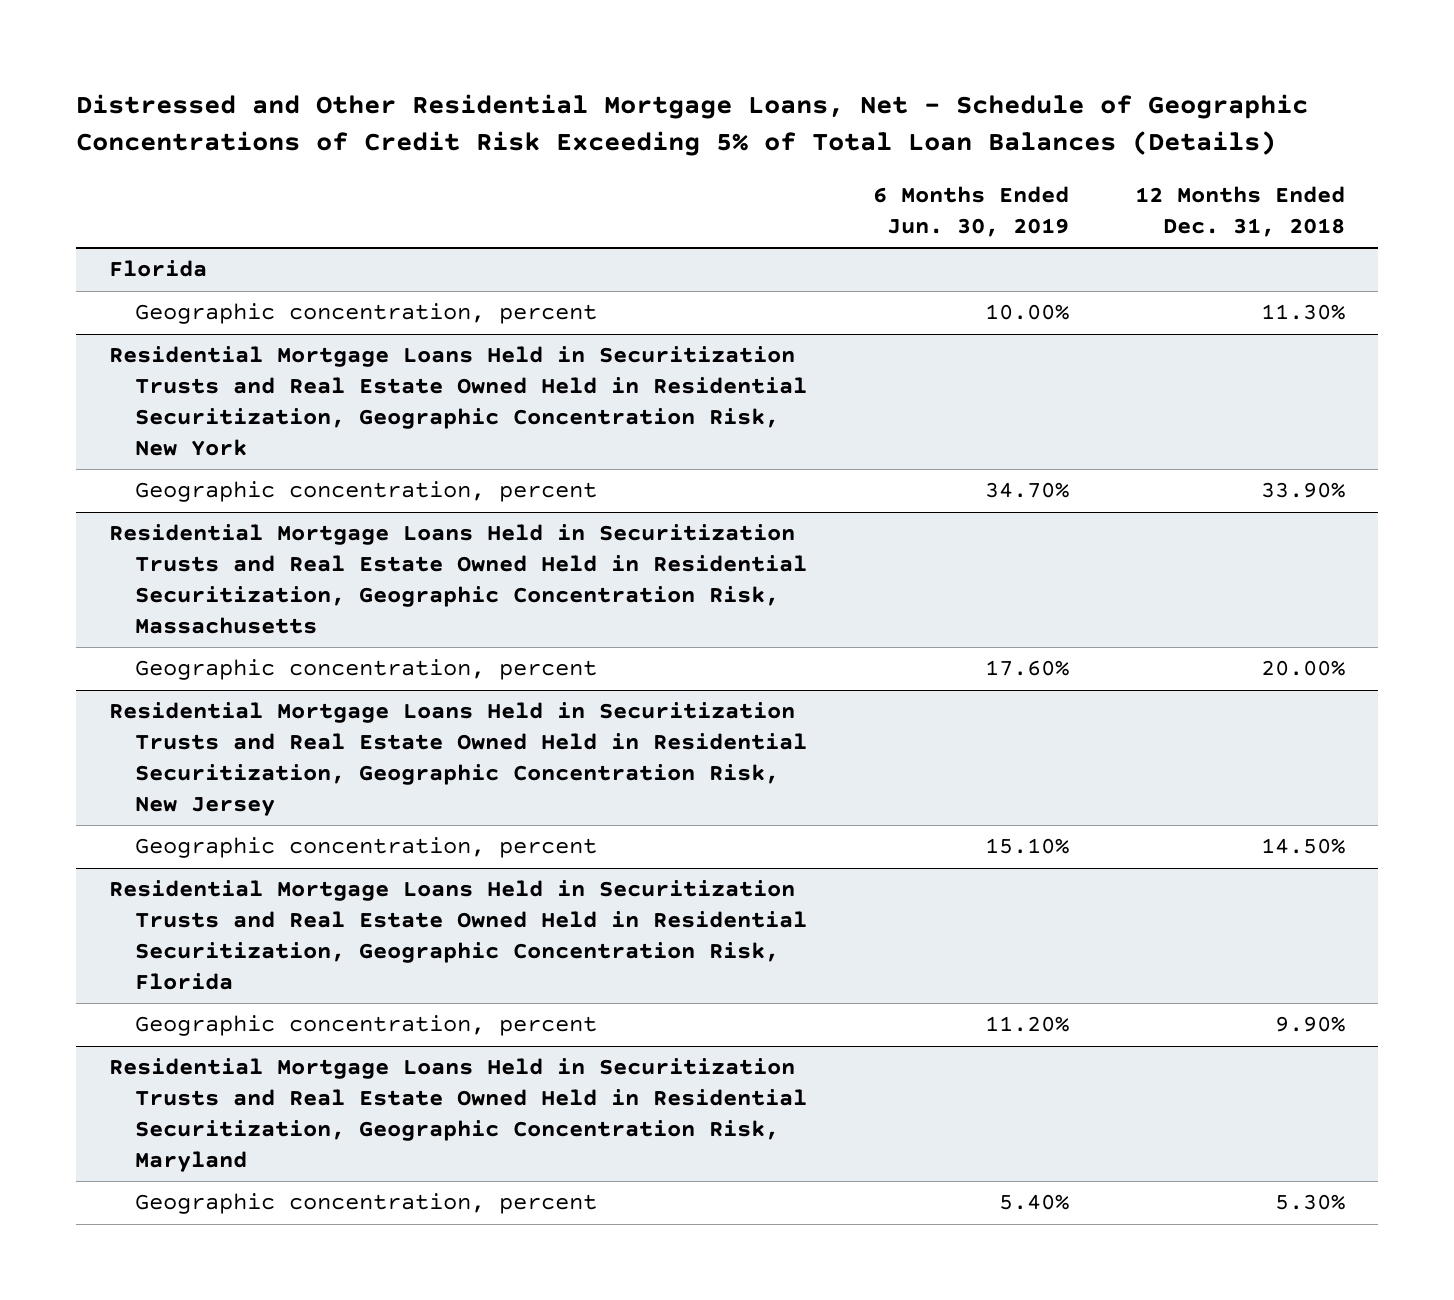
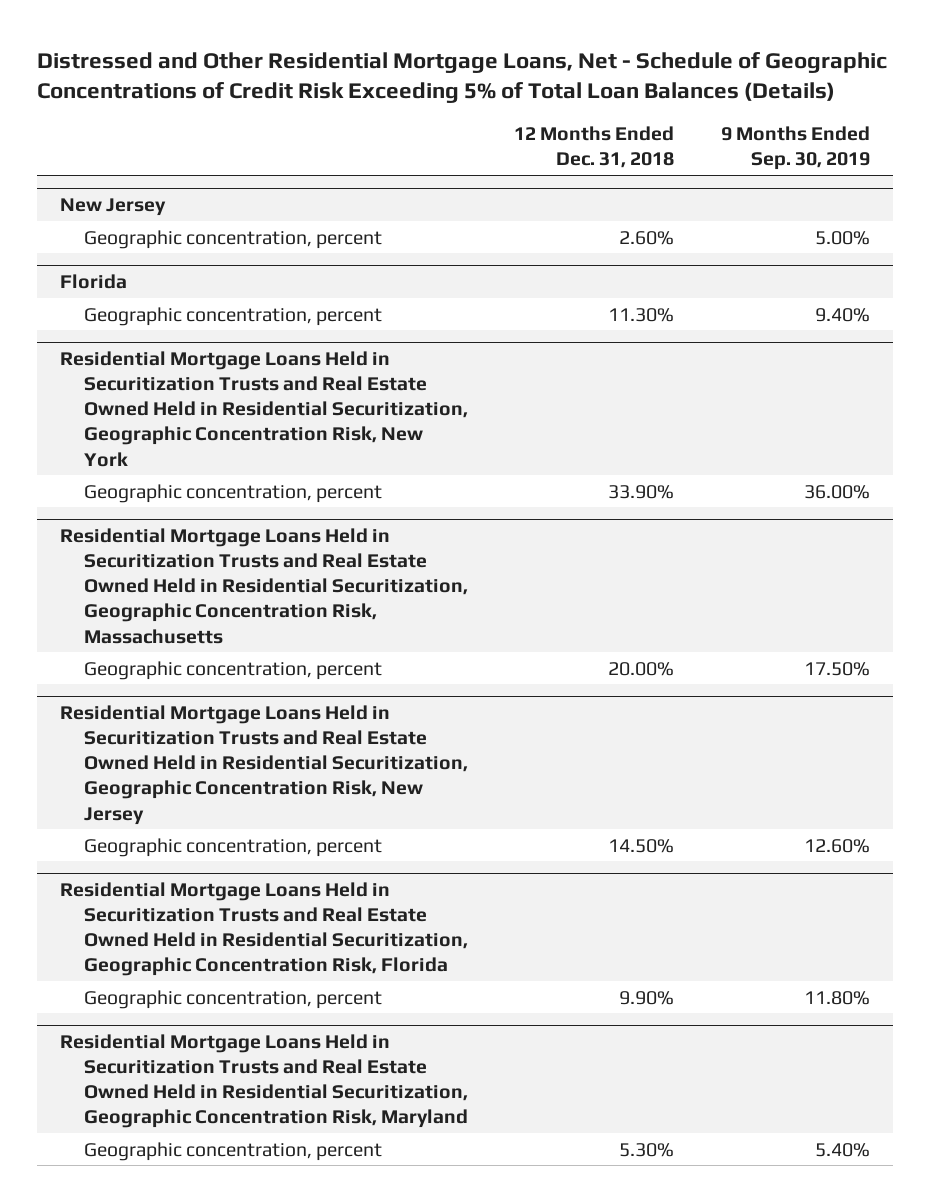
- | 6 Months Ended Jun. 30, 2019 | 12 Months Ended Dec. 31, 2018
+ | 12 Months Ended Dec. 31, 2018 | 9 Months Ended Sep. 30, 2019
+ New Jersey
+ Geographic concentration, percent | 2.60% | 5.00%

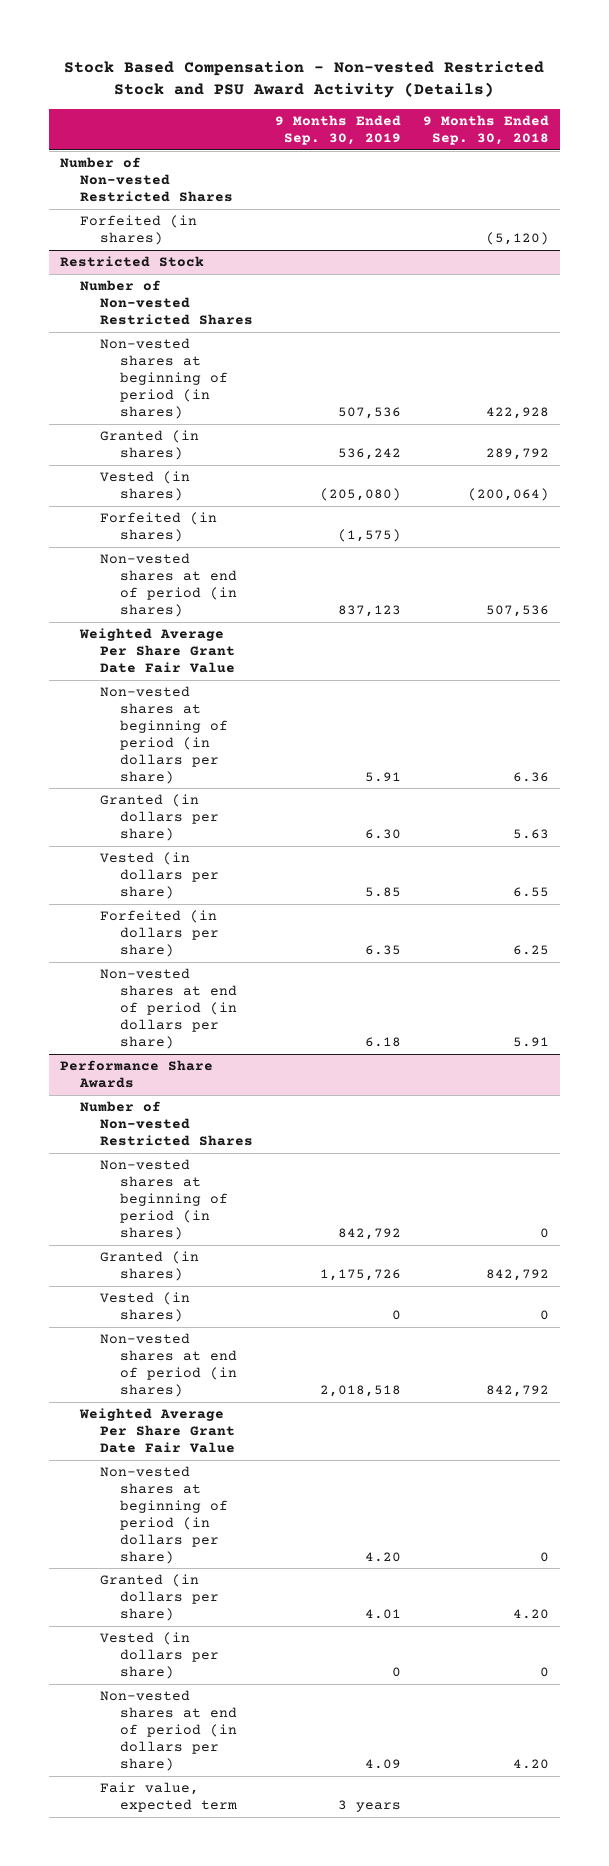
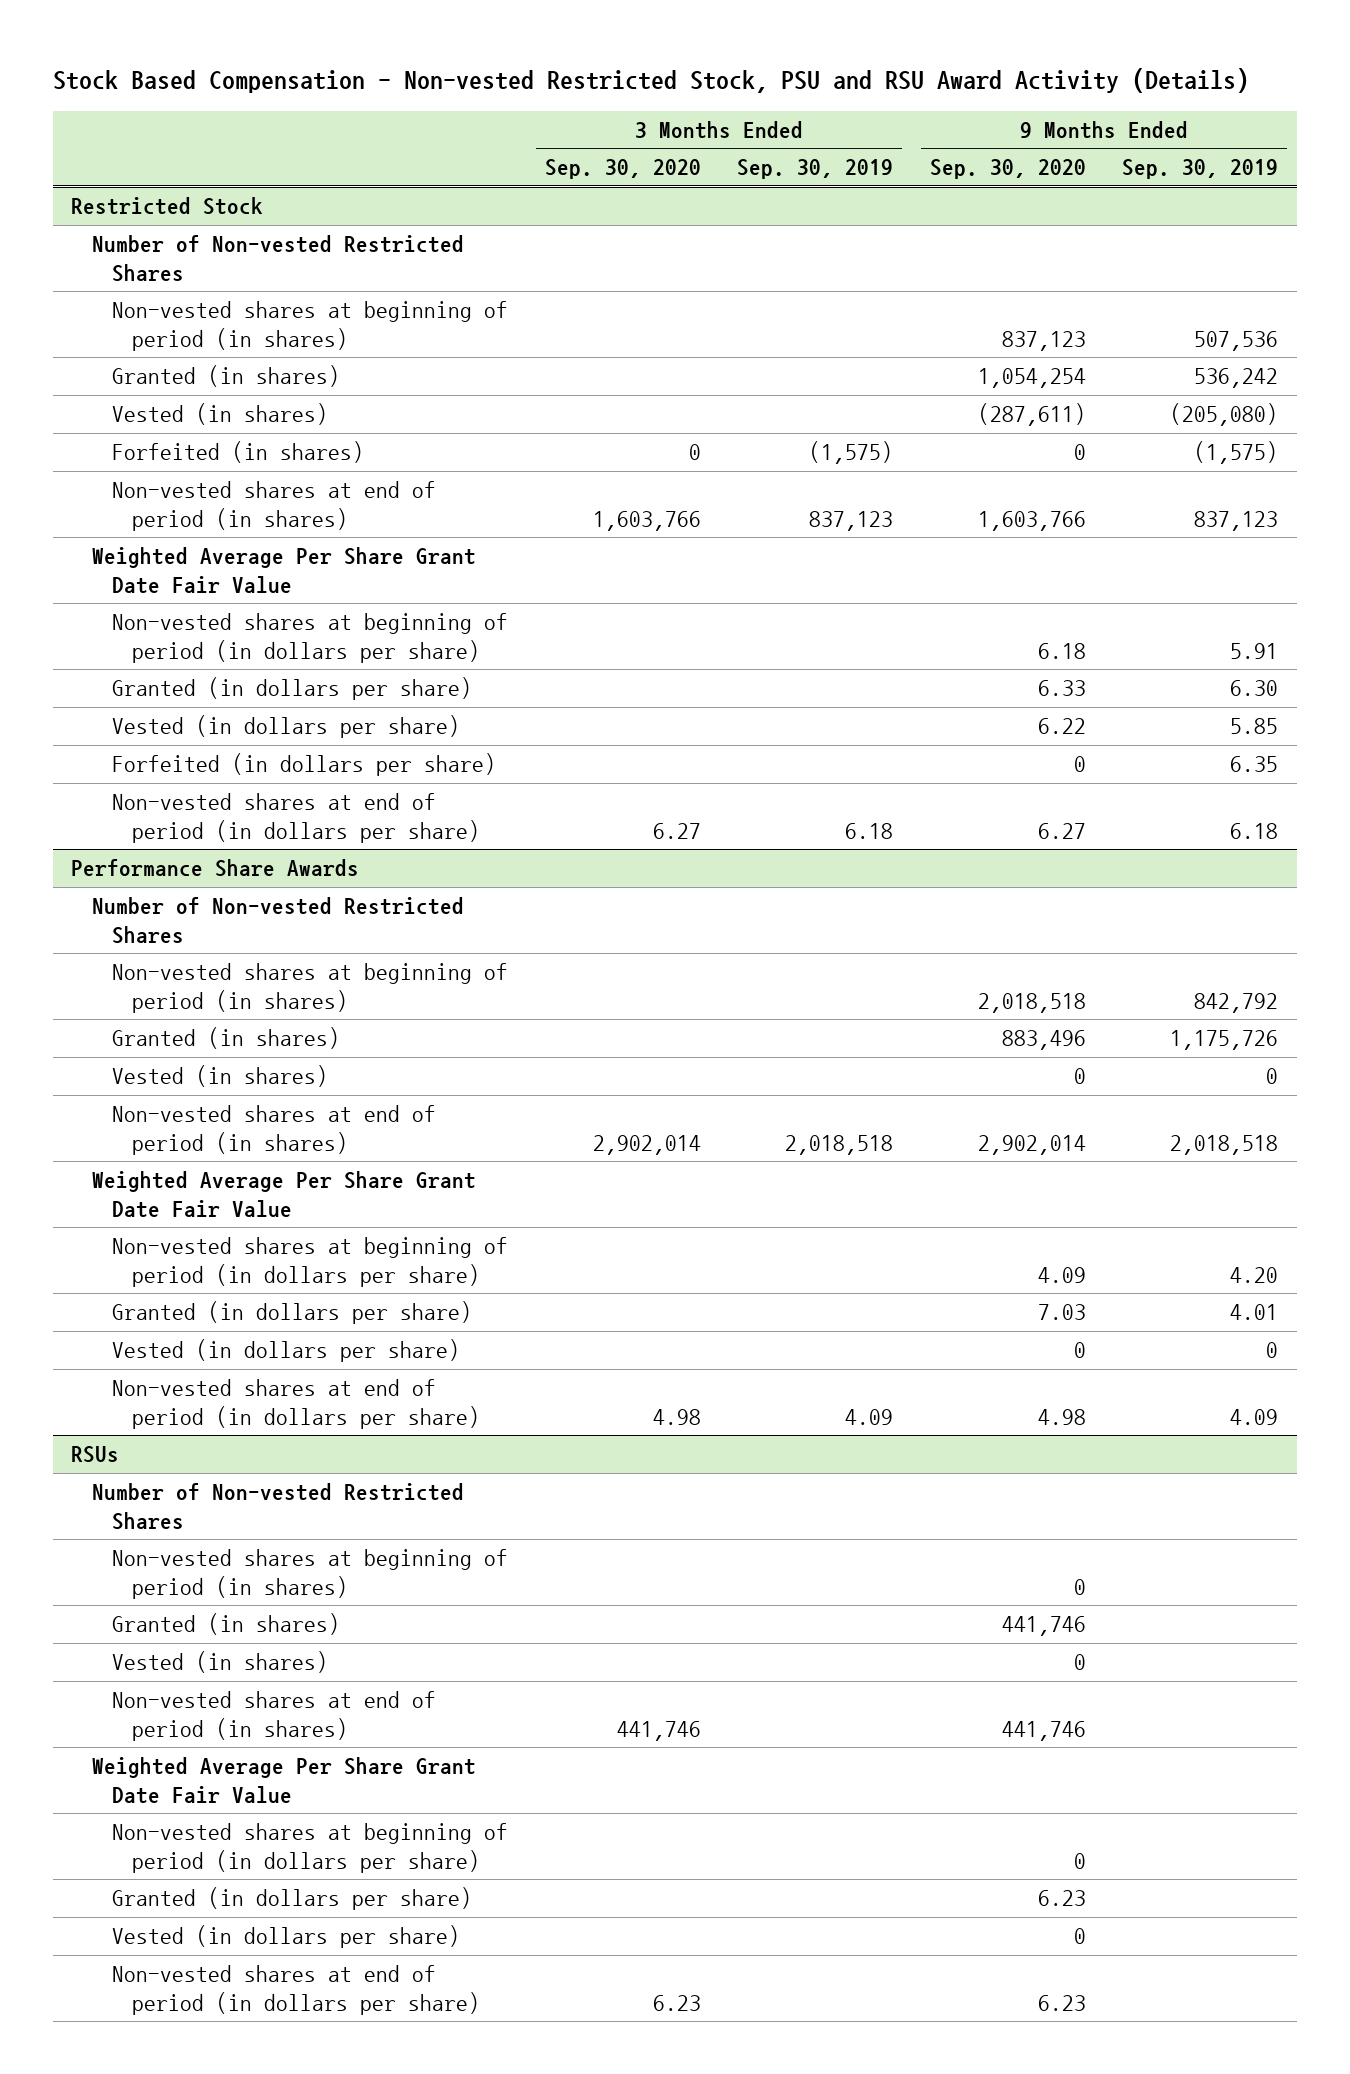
- Stock Based Compensation - Non-vested Restricted Stock and PSU Award Activity (Details)
+ Stock Based Compensation - Non-vested Restricted Stock, PSU and RSU Award Activity (Details)
- | 9 Months Ended Sep. 30, 2019 | 9 Months Ended Sep. 30, 2018
+ | 3 Months Ended Sep. 30, 2020 | 3 Months Ended Sep. 30, 2019 | 9 Months Ended Sep. 30, 2020 | 9 Months Ended Sep. 30, 2019
- Number of Non-vested Restricted Shares
- Forfeited (in shares) | | (5,120)
@ Performance Share Awards
- Fair value, expected term | 3 years |
+ RSUs
+ Number of Non-vested Restricted Shares
+ Non-vested shares at beginning of period (in shares) | | | 0 |
+ Granted (in shares) | | | 441,746 |
+ Vested (in shares) | | | 0 |
+ Non-vested shares at end of period (in shares) | 441,746 | | 441,746 |
+ Weighted Average Per Share Grant Date Fair Value
+ Non-vested shares at beginning of period (in dollars per share) | | | 0 |
+ Granted (in dollars per share) | | | 6.23 |
+ Vested (in dollars per share) | | | 0 |
+ Non-vested shares at end of period (in dollars per share) | 6.23 | | 6.23 |

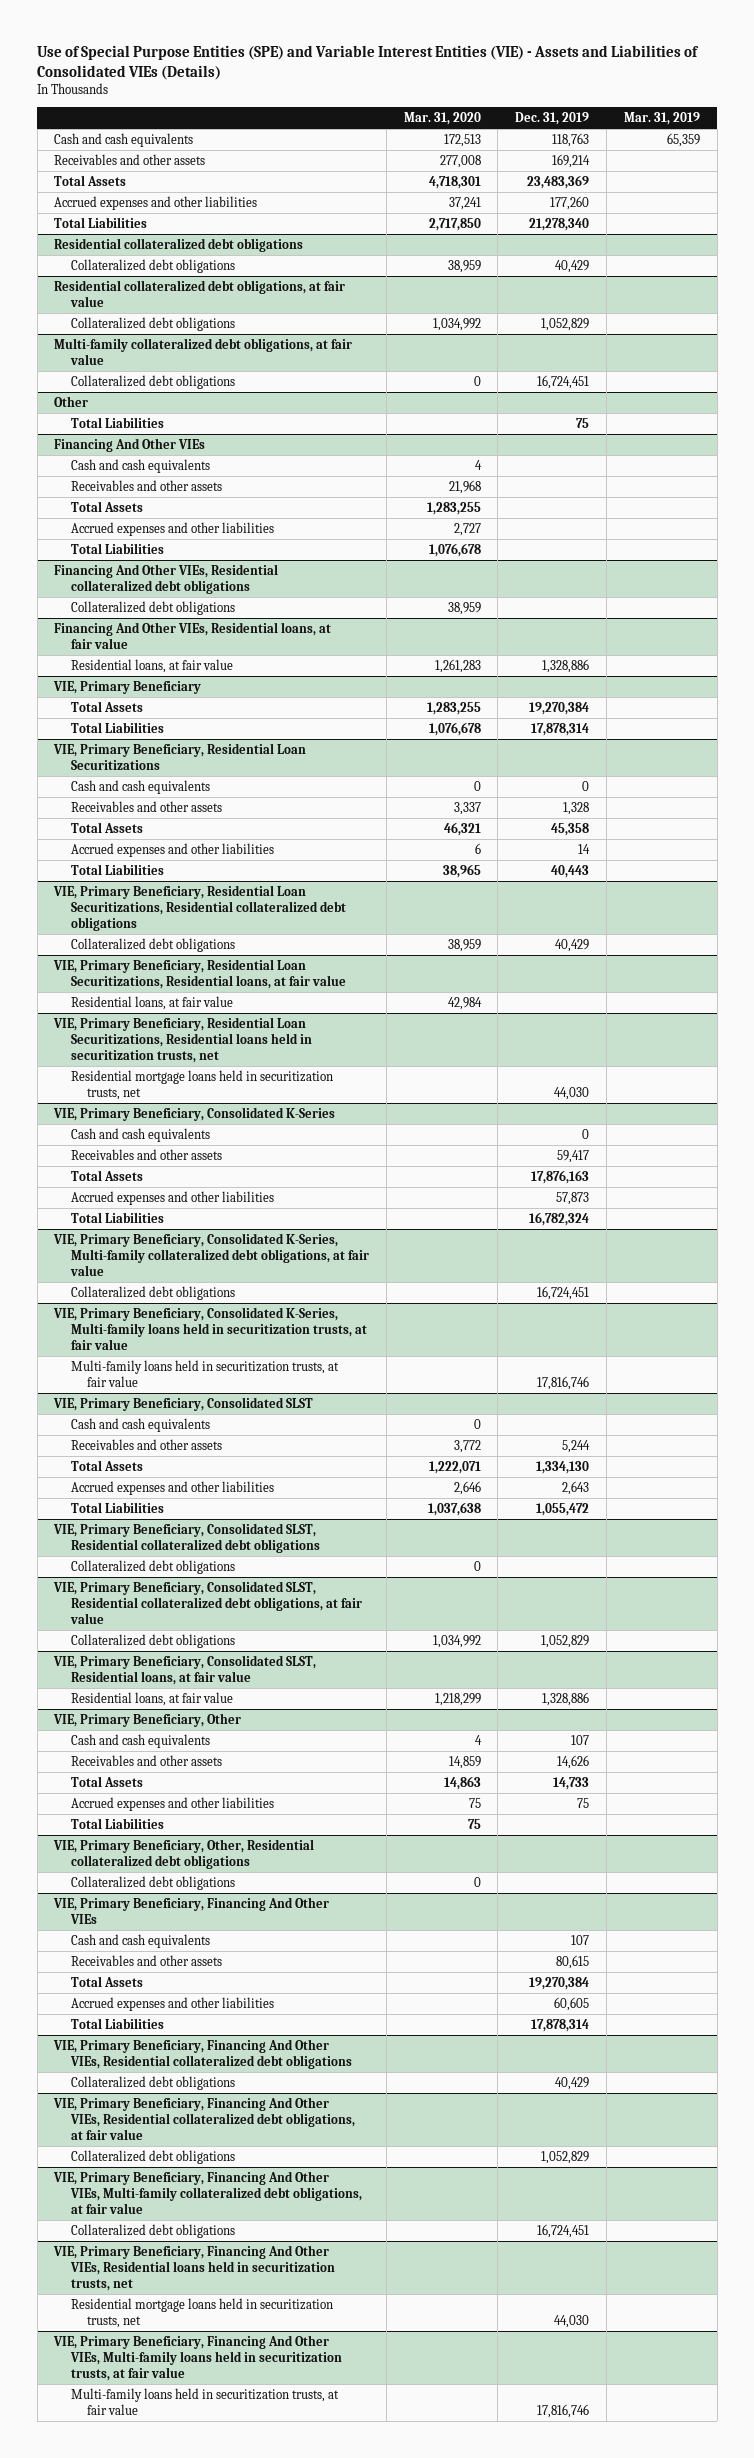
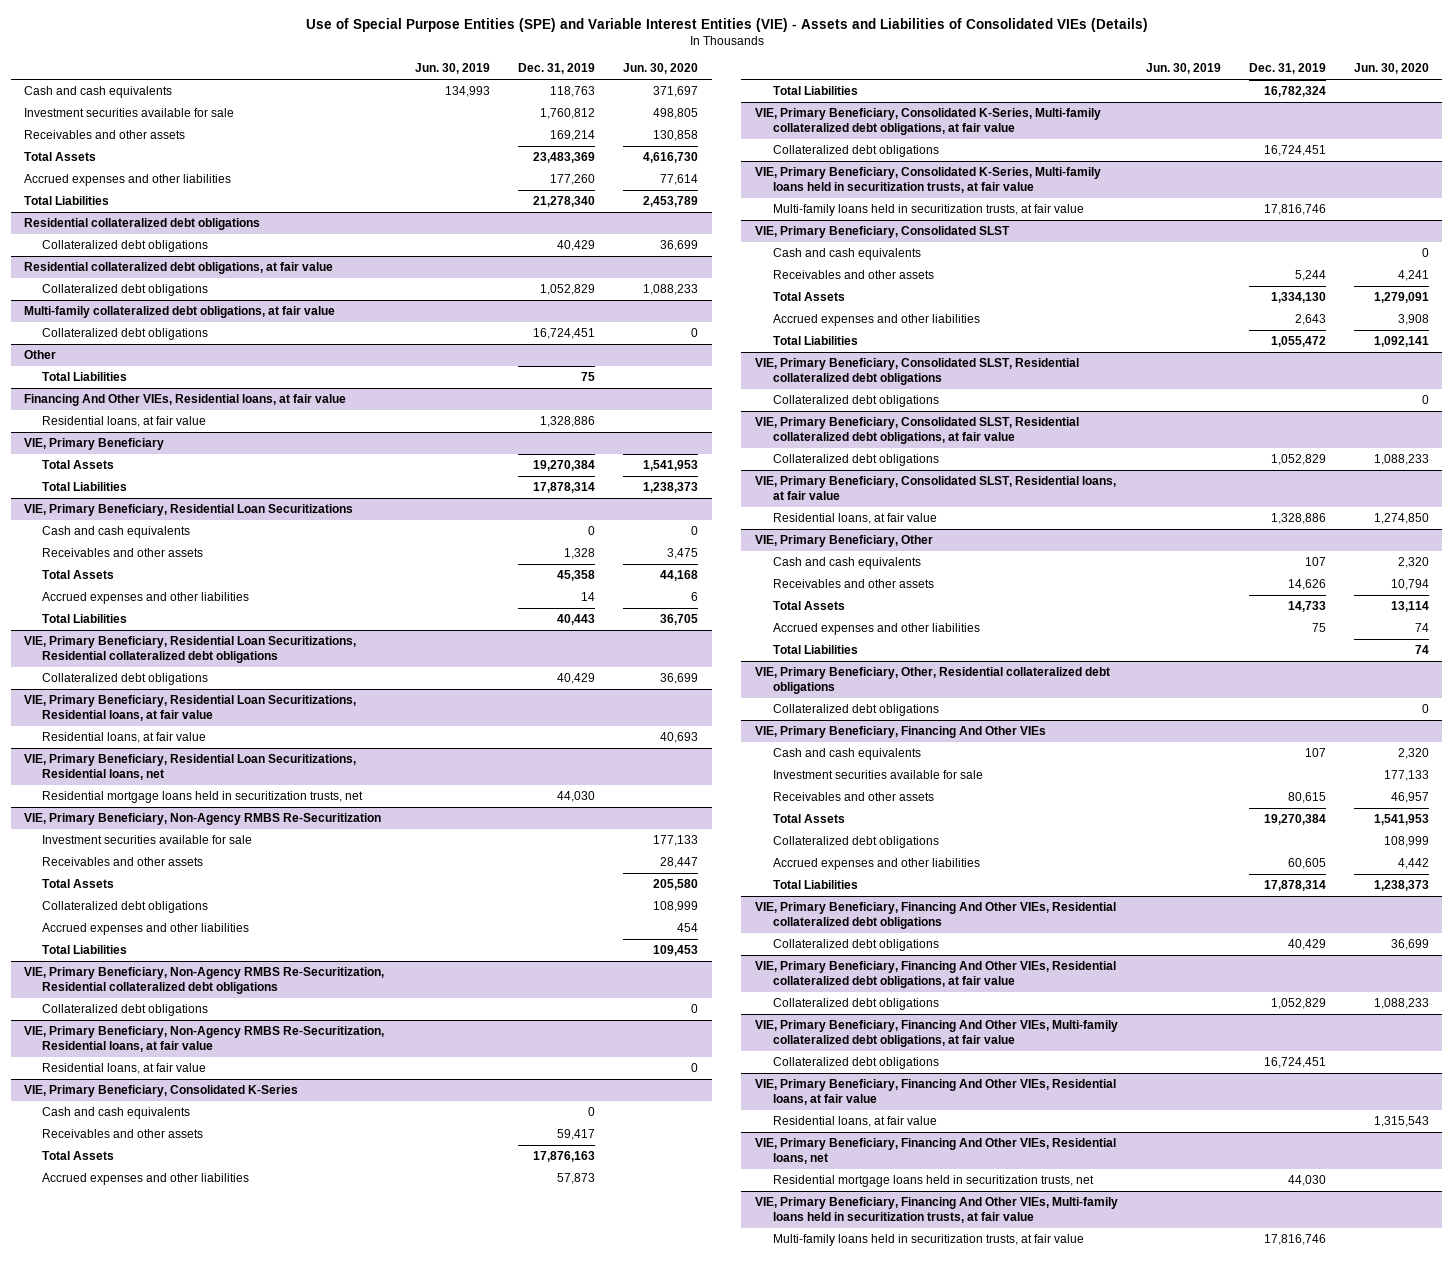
- | Mar. 31, 2020 | Dec. 31, 2019 | Mar. 31, 2019
+ | Jun. 30, 2019 | Dec. 31, 2019 | Jun. 30, 2020
+ Investment securities available for sale | | 1,760,812 | 498,805
- Financing And Other VIEs
- Cash and cash equivalents | 4 | |
- Receivables and other assets | 21,968 | |
- Total Assets | 1,283,255 | |
- Accrued expenses and other liabilities | 2,727 | |
- Total Liabilities | 1,076,678 | |
- Financing And Other VIEs, Residential collateralized debt obligations
- Collateralized debt obligations | 38,959 | |
- VIE, Primary Beneficiary, Residential Loan Securitizations, Residential loans held in securitization trusts, net
+ VIE, Primary Beneficiary, Residential Loan Securitizations, Residential loans, net
+ VIE, Primary Beneficiary, Non-Agency RMBS Re-Securitization
+ Investment securities available for sale | | | 177,133
+ Receivables and other assets | | | 28,447
+ Total Assets | | | 205,580
+ Collateralized debt obligations | | | 108,999
+ Accrued expenses and other liabilities | | | 454
+ Total Liabilities | | | 109,453
+ VIE, Primary Beneficiary, Non-Agency RMBS Re-Securitization, Residential collateralized debt obligations
+ Collateralized debt obligations | | | 0
+ VIE, Primary Beneficiary, Non-Agency RMBS Re-Securitization, Residential loans, at fair value
+ Residential loans, at fair value | | | 0
@ VIE, Primary Beneficiary, Financing And Other VIEs
+ Investment securities available for sale | | | 177,133
+ Collateralized debt obligations | | | 108,999
- VIE, Primary Beneficiary, Financing And Other VIEs, Residential loans held in securitization trusts, net
+ VIE, Primary Beneficiary, Financing And Other VIEs, Residential loans, at fair value
+ Residential loans, at fair value | | | 1,315,543
+ VIE, Primary Beneficiary, Financing And Other VIEs, Residential loans, net

